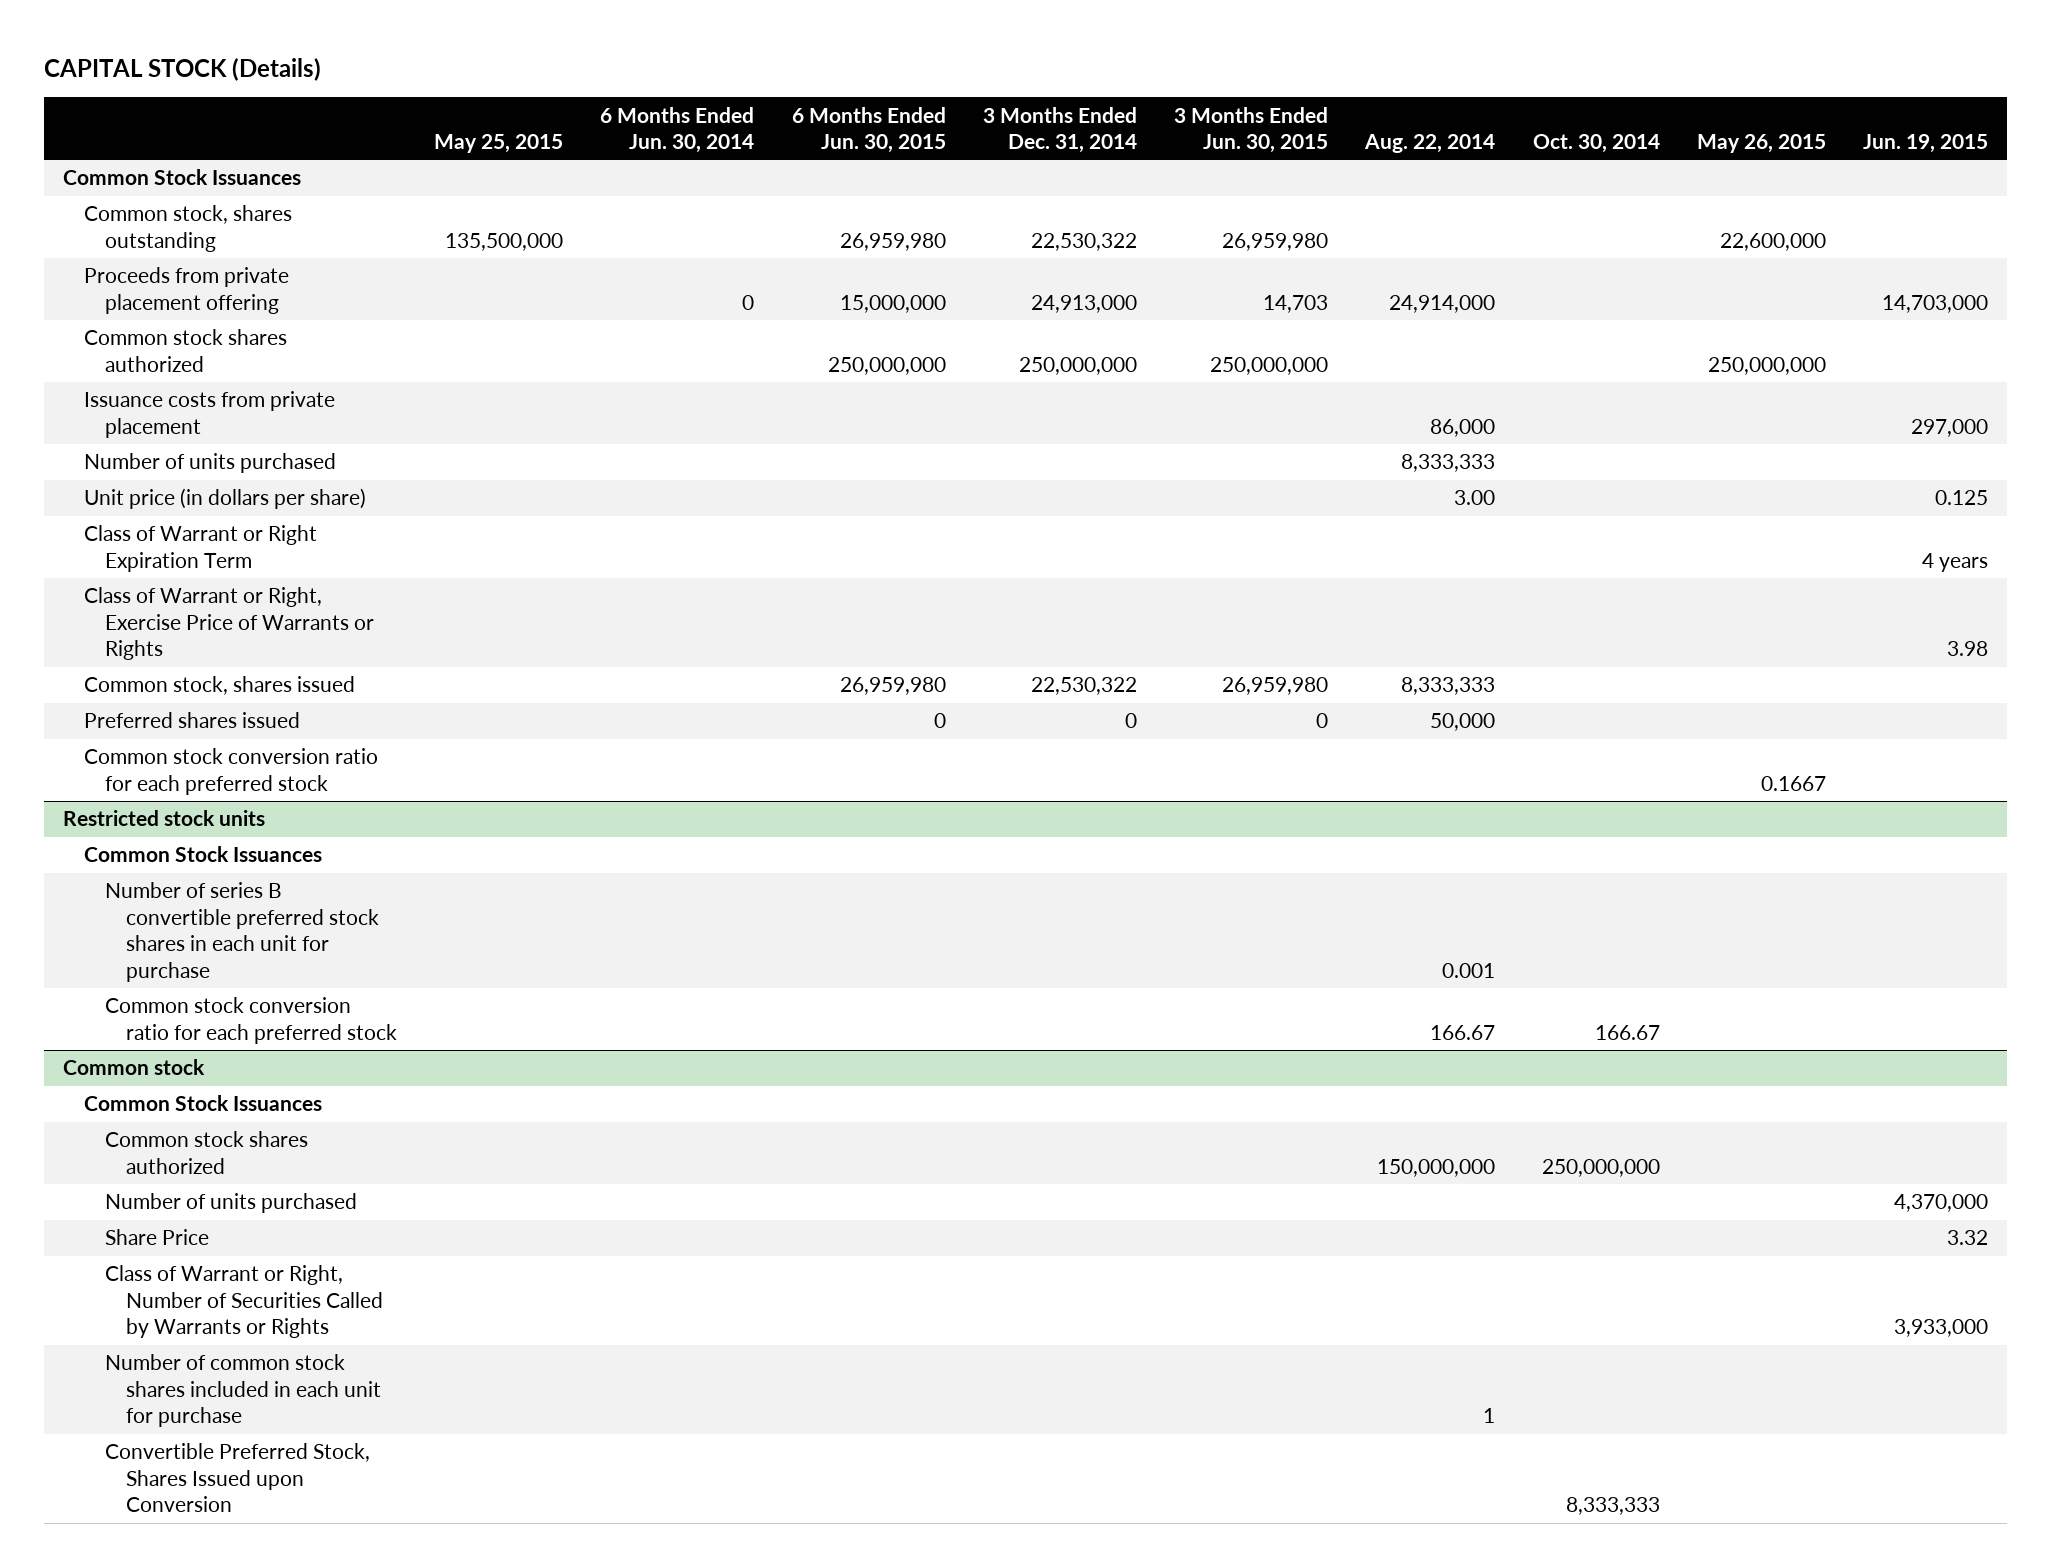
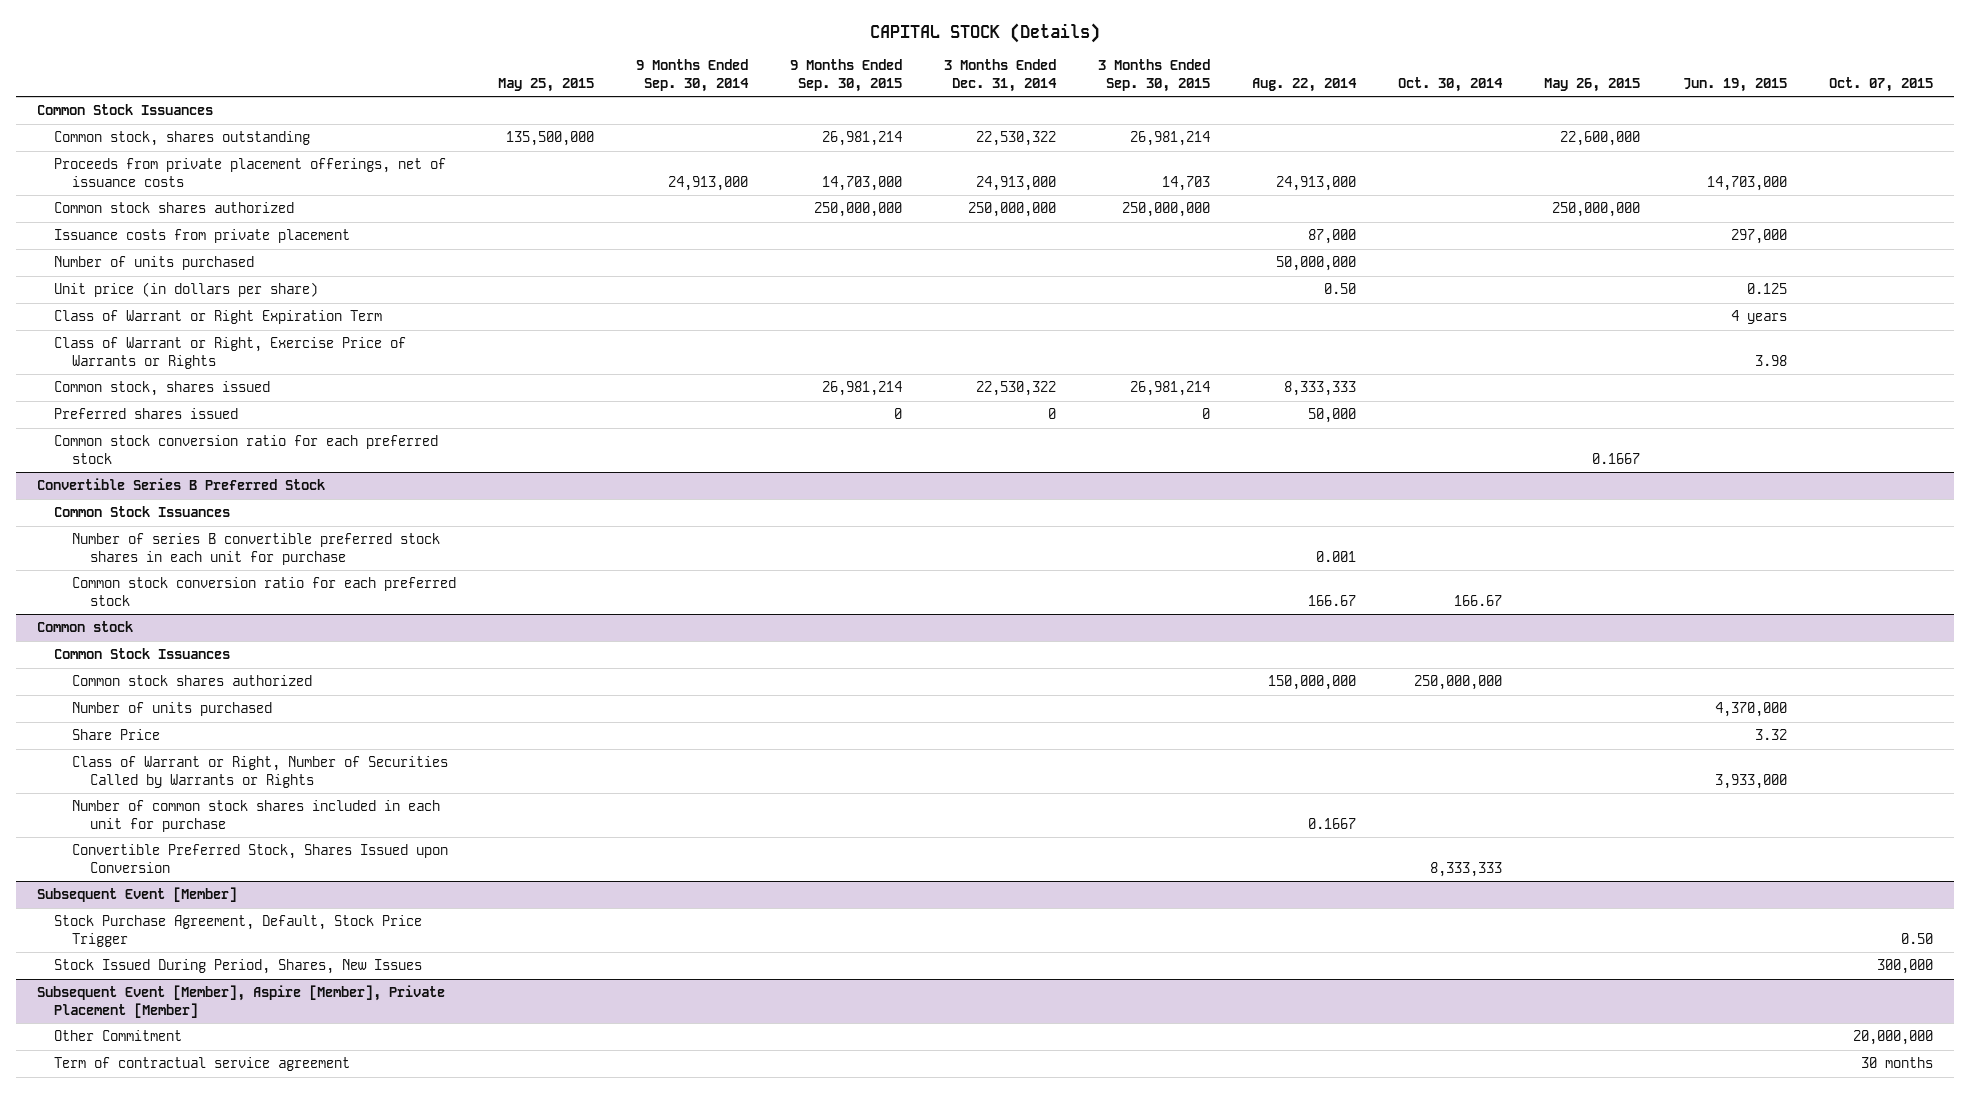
- | May 25, 2015 | 6 Months Ended Jun. 30, 2014 | 6 Months Ended Jun. 30, 2015 | 3 Months Ended Dec. 31, 2014 | 3 Months Ended Jun. 30, 2015 | Aug. 22, 2014 | Oct. 30, 2014 | May 26, 2015 | Jun. 19, 2015
+ | May 25, 2015 | 9 Months Ended Sep. 30, 2014 | 9 Months Ended Sep. 30, 2015 | 3 Months Ended Dec. 31, 2014 | 3 Months Ended Sep. 30, 2015 | Aug. 22, 2014 | Oct. 30, 2014 | May 26, 2015 | Jun. 19, 2015 | Oct. 07, 2015
- Proceeds from private placement offering | | 0 | 15,000,000 | 24,913,000 | 14,703 | 24,914,000 | | | 14,703,000
+ Proceeds from private placement offerings, net of issuance costs | | 24,913,000 | 14,703,000 | 24,913,000 | 14,703 | 24,913,000 | | | 14,703,000 |
- Issuance costs from private placement | | | | | | 86,000 | | | 297,000
- Number of units purchased | | | | | | 8,333,333 | | |
- Unit price (in dollars per share) | | | | | | 3.00 | | | 0.125
+ Issuance costs from private placement | | | | | | 87,000 | | | 297,000 |
+ Number of units purchased | | | | | | 50,000,000 | | | |
+ Unit price (in dollars per share) | | | | | | 0.50 | | | 0.125 |
- Restricted stock units
+ Convertible Series B Preferred Stock
@ Common stock
- Number of common stock shares included in each unit for purchase | | | | | | 1 | | |
+ Number of common stock shares included in each unit for purchase | | | | | | 0.1667 | | | |
+ Subsequent Event [Member]
+ Stock Purchase Agreement, Default, Stock Price Trigger | | | | | | | | | | 0.50
+ Stock Issued During Period, Shares, New Issues | | | | | | | | | | 300,000
+ Subsequent Event [Member], Aspire [Member], Private Placement [Member]
+ Other Commitment | | | | | | | | | | 20,000,000
+ Term of contractual service agreement | | | | | | | | | | 30 months

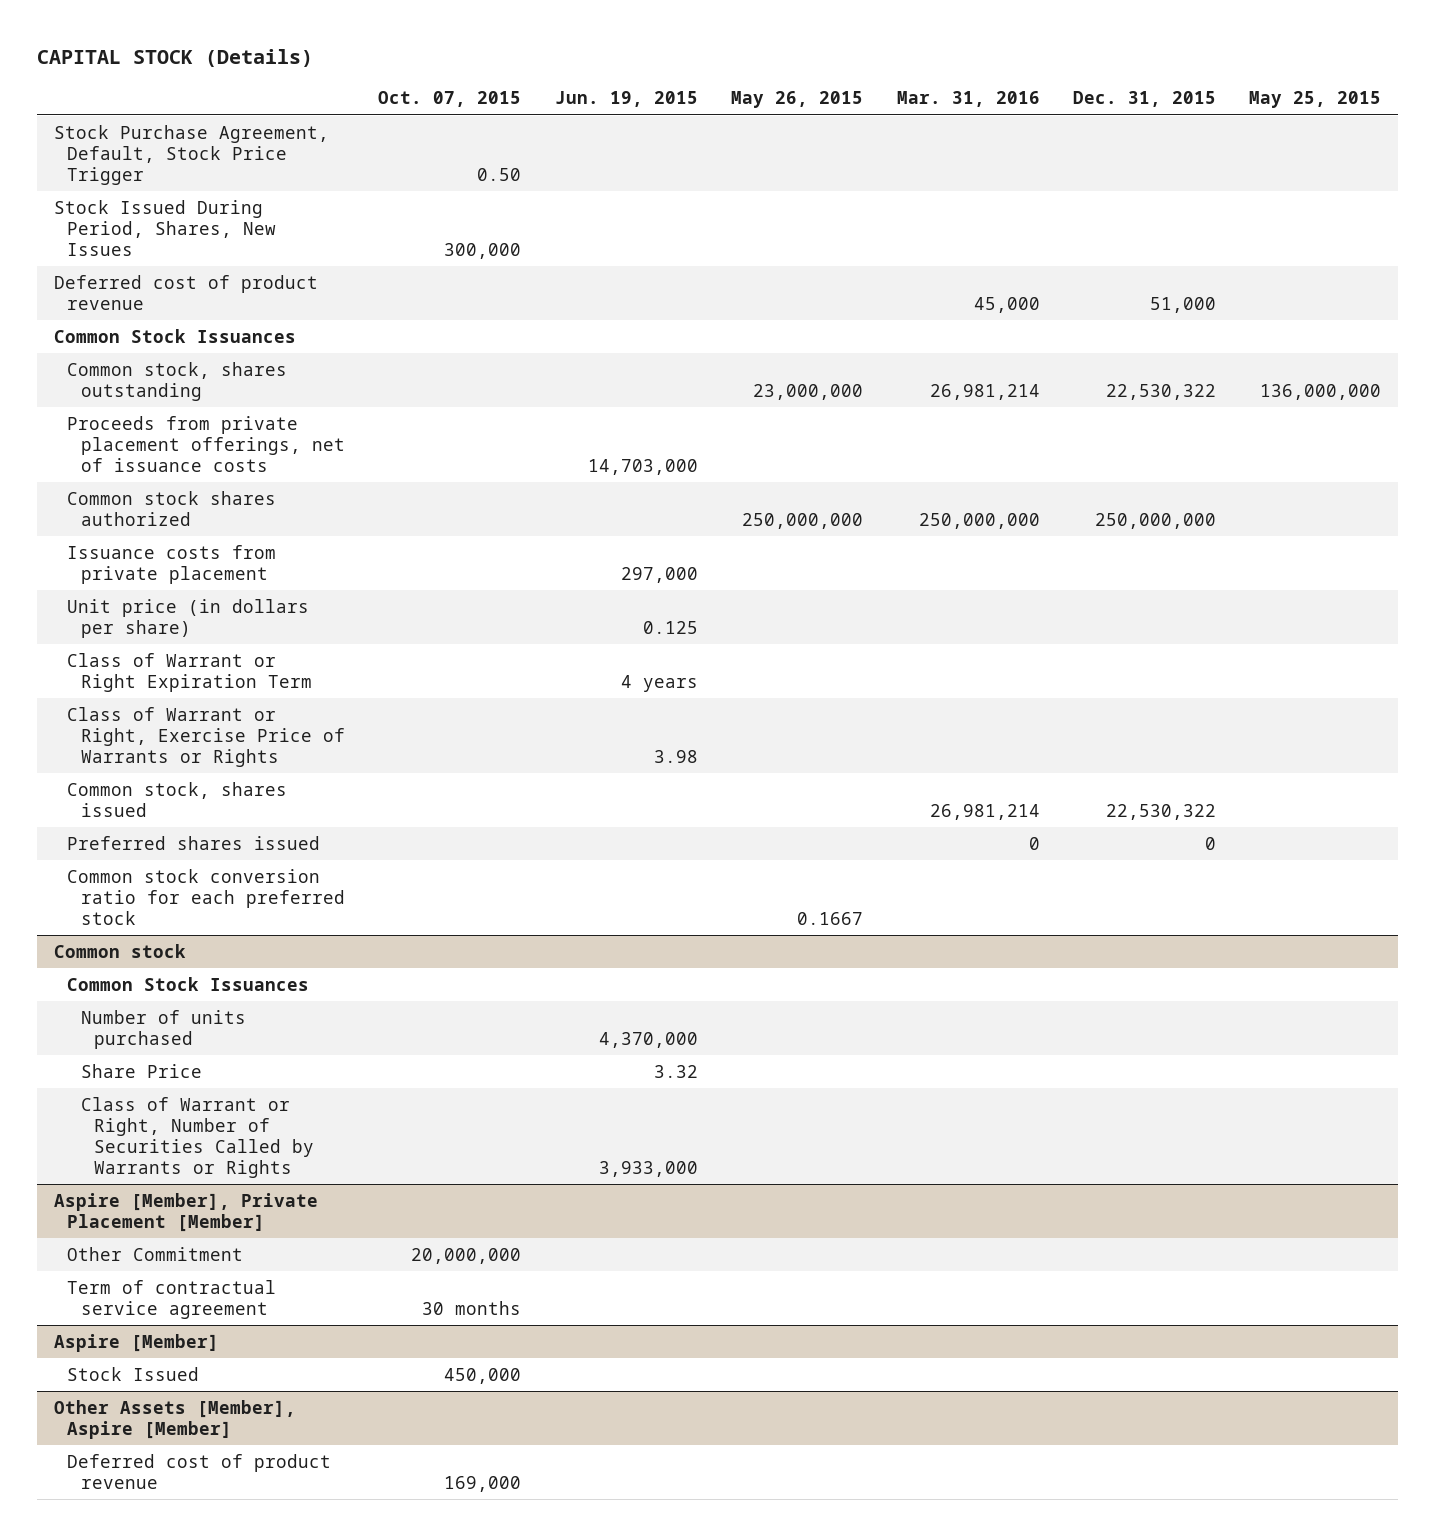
- | May 25, 2015 | 9 Months Ended Sep. 30, 2014 | 9 Months Ended Sep. 30, 2015 | 3 Months Ended Dec. 31, 2014 | 3 Months Ended Sep. 30, 2015 | Aug. 22, 2014 | Oct. 30, 2014 | May 26, 2015 | Jun. 19, 2015 | Oct. 07, 2015
+ | Oct. 07, 2015 | Jun. 19, 2015 | May 26, 2015 | Mar. 31, 2016 | Dec. 31, 2015 | May 25, 2015
+ Stock Purchase Agreement, Default, Stock Price Trigger | 0.50 | | | | |
+ Stock Issued During Period, Shares, New Issues | 300,000 | | | | |
+ Deferred cost of product revenue | | | | 45,000 | 51,000 |
- Common stock, shares outstanding | 135,500,000 | | 26,981,214 | 22,530,322 | 26,981,214 | | | 22,600,000 | |
+ Common stock, shares outstanding | | | 23,000,000 | 26,981,214 | 22,530,322 | 136,000,000
- Number of units purchased | | | | | | 50,000,000 | | | |
- Convertible Series B Preferred Stock
- Common Stock Issuances
- Number of series B convertible preferred stock shares in each unit for purchase | | | | | | 0.001 | | | |
- Common stock conversion ratio for each preferred stock | | | | | | 166.67 | 166.67 | | |
@ Common stock
- Common stock shares authorized | | | | | | 150,000,000 | 250,000,000 | | |
- Number of common stock shares included in each unit for purchase | | | | | | 0.1667 | | | |
- Convertible Preferred Stock, Shares Issued upon Conversion | | | | | | | 8,333,333 | | |
- Subsequent Event [Member]
- Stock Purchase Agreement, Default, Stock Price Trigger | | | | | | | | | | 0.50
- Stock Issued During Period, Shares, New Issues | | | | | | | | | | 300,000
- Subsequent Event [Member], Aspire [Member], Private Placement [Member]
+ Aspire [Member], Private Placement [Member]
+ Aspire [Member]
+ Stock Issued | 450,000 | | | | |
+ Other Assets [Member], Aspire [Member]
+ Deferred cost of product revenue | 169,000 | | | | |

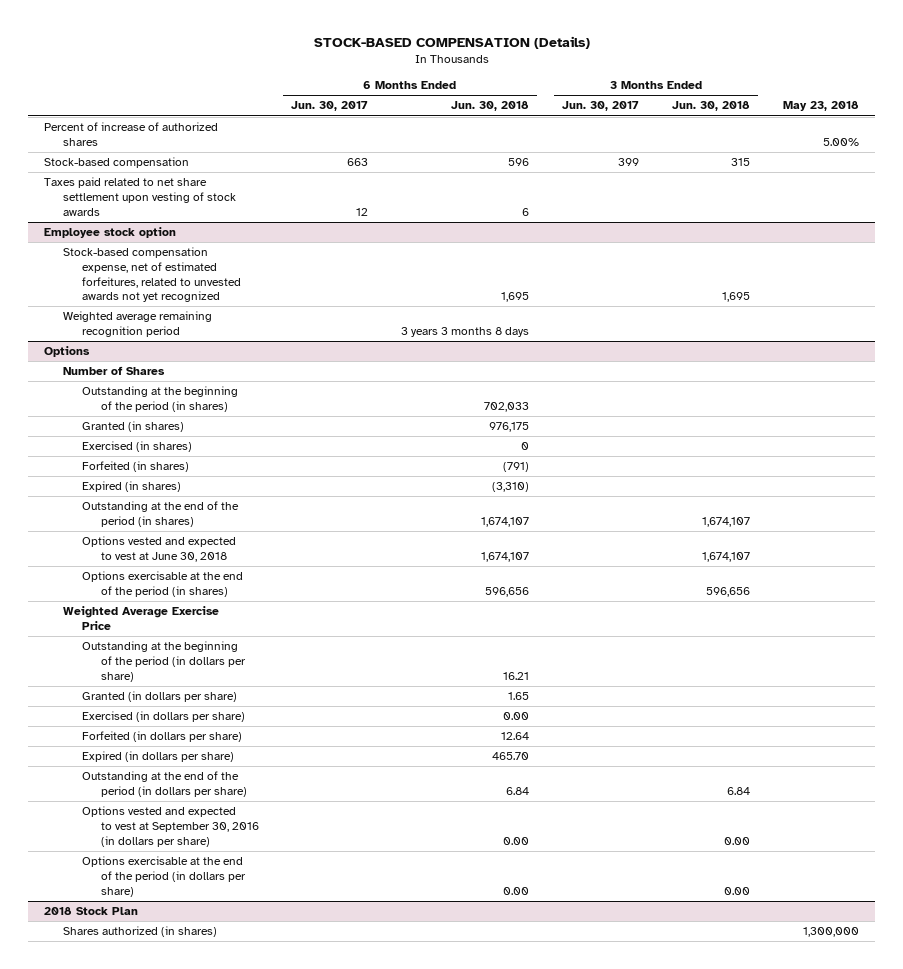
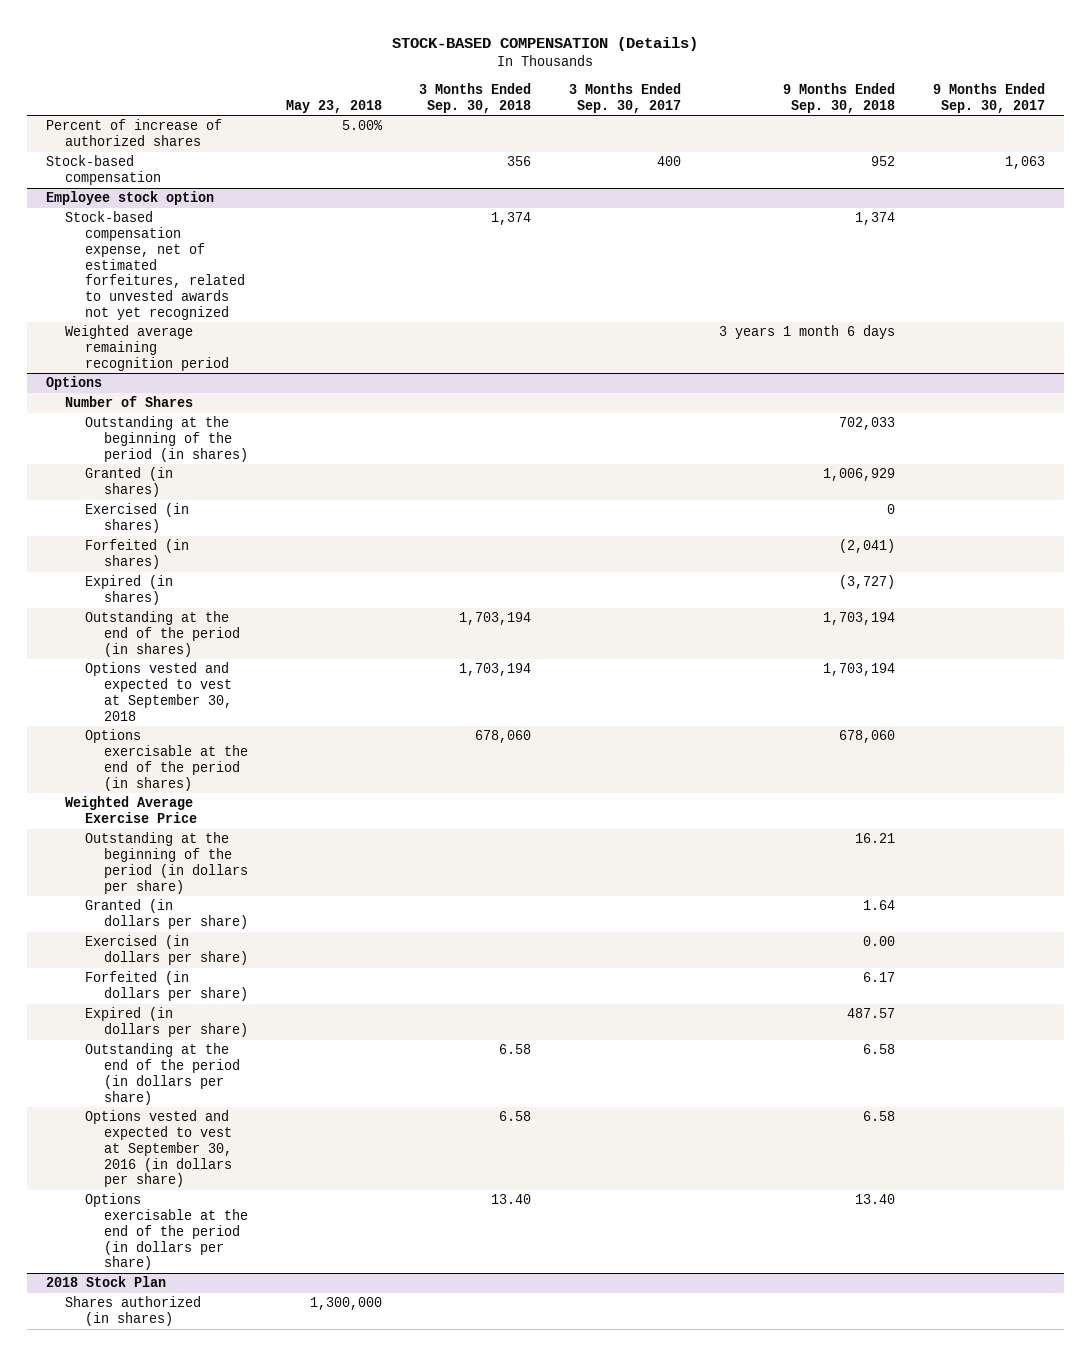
- | 6 Months Ended Jun. 30, 2017 | 6 Months Ended Jun. 30, 2018 | 3 Months Ended Jun. 30, 2017 | 3 Months Ended Jun. 30, 2018 | May 23, 2018
+ | May 23, 2018 | 3 Months Ended Sep. 30, 2018 | 3 Months Ended Sep. 30, 2017 | 9 Months Ended Sep. 30, 2018 | 9 Months Ended Sep. 30, 2017
- Taxes paid related to net share settlement upon vesting of stock awards | 12 | 6 | | |
@ Options
- Options vested and expected to vest at June 30, 2018 | | 1,674,107 | | 1,674,107 |
+ Options vested and expected to vest at September 30, 2018 | | 1,703,194 | | 1,703,194 |

